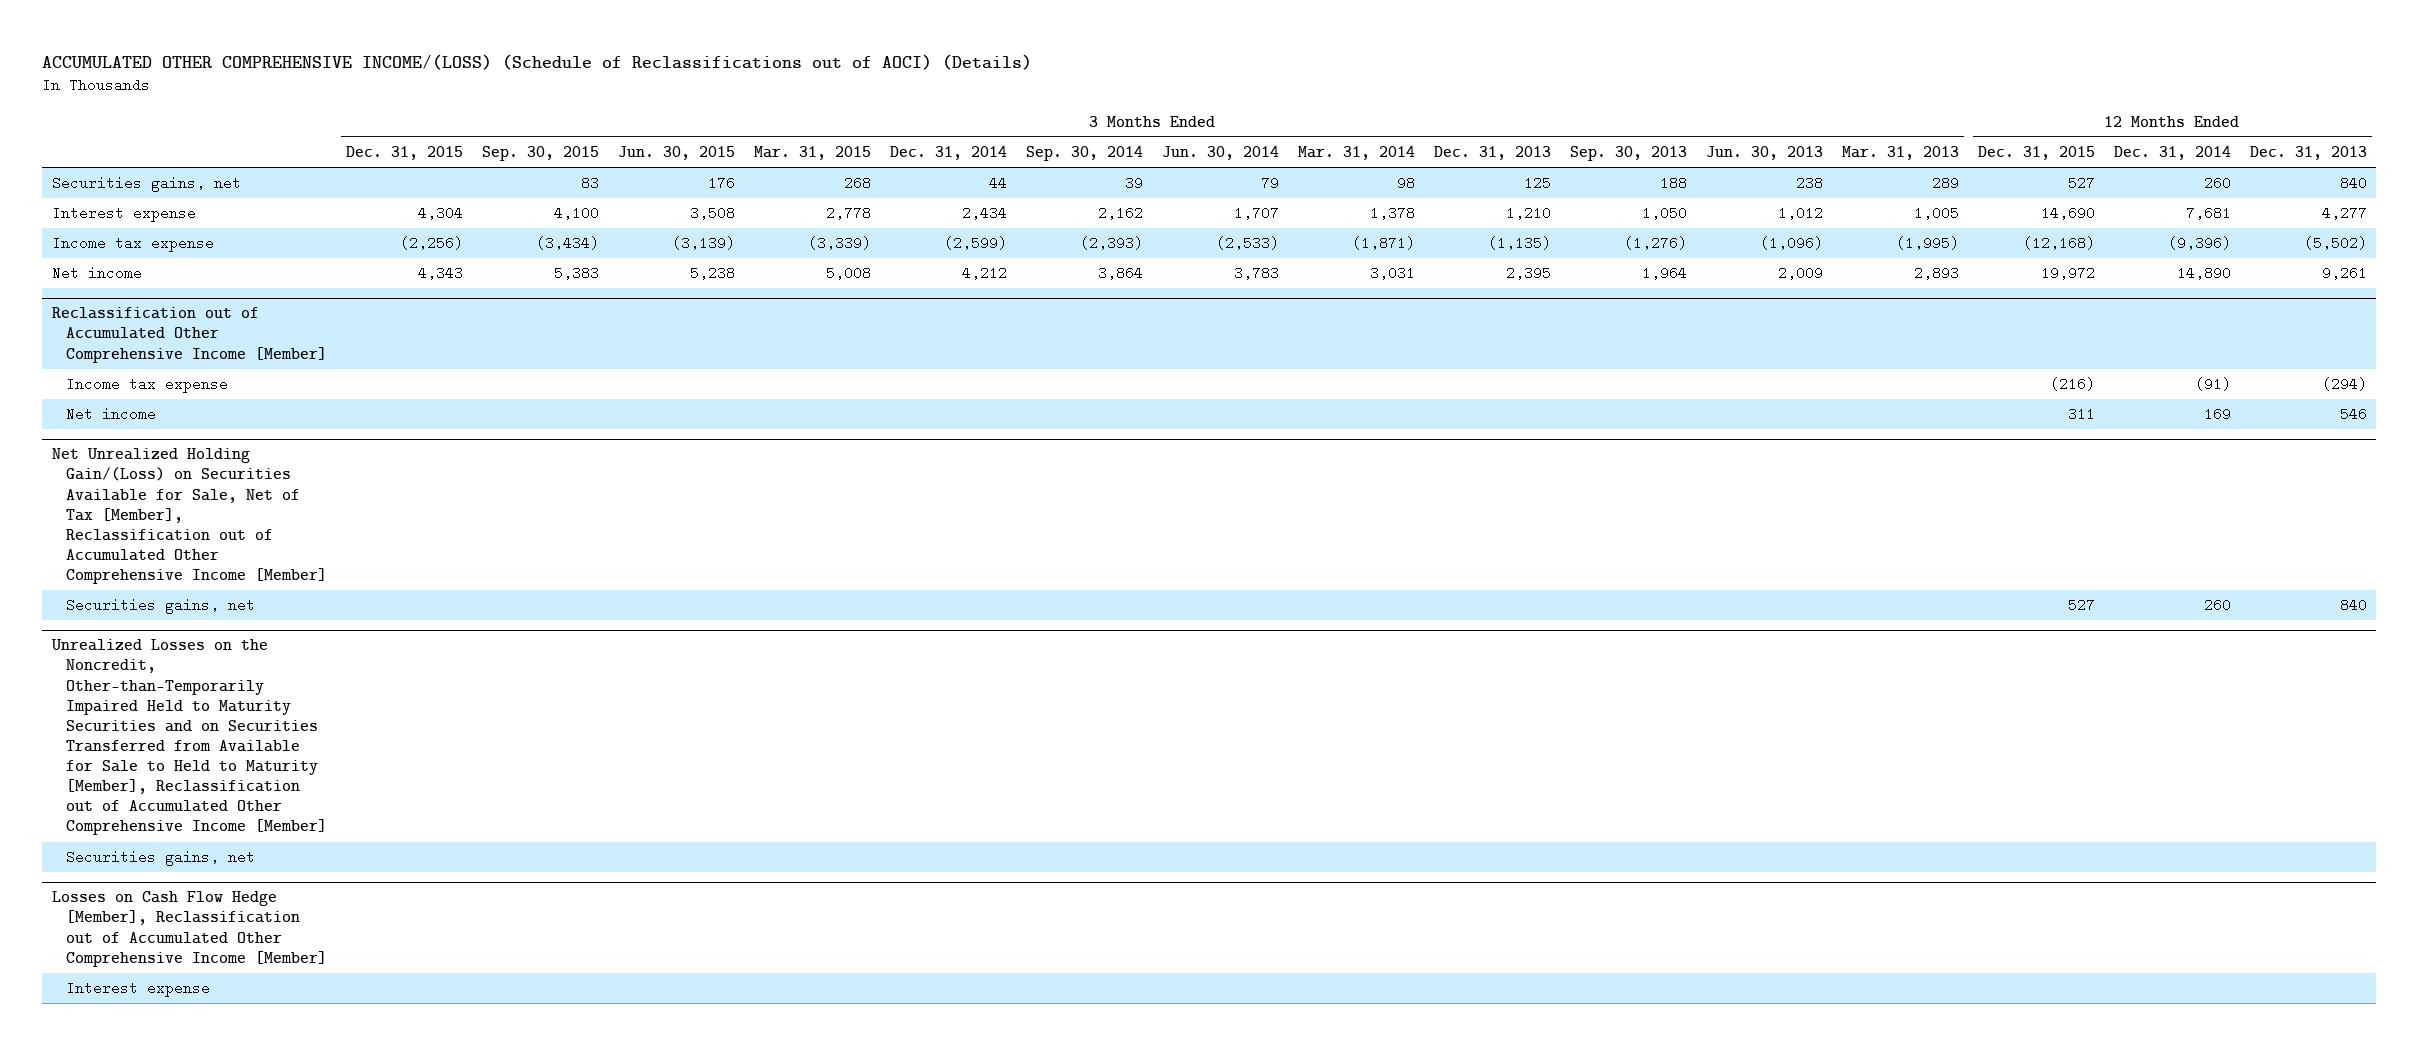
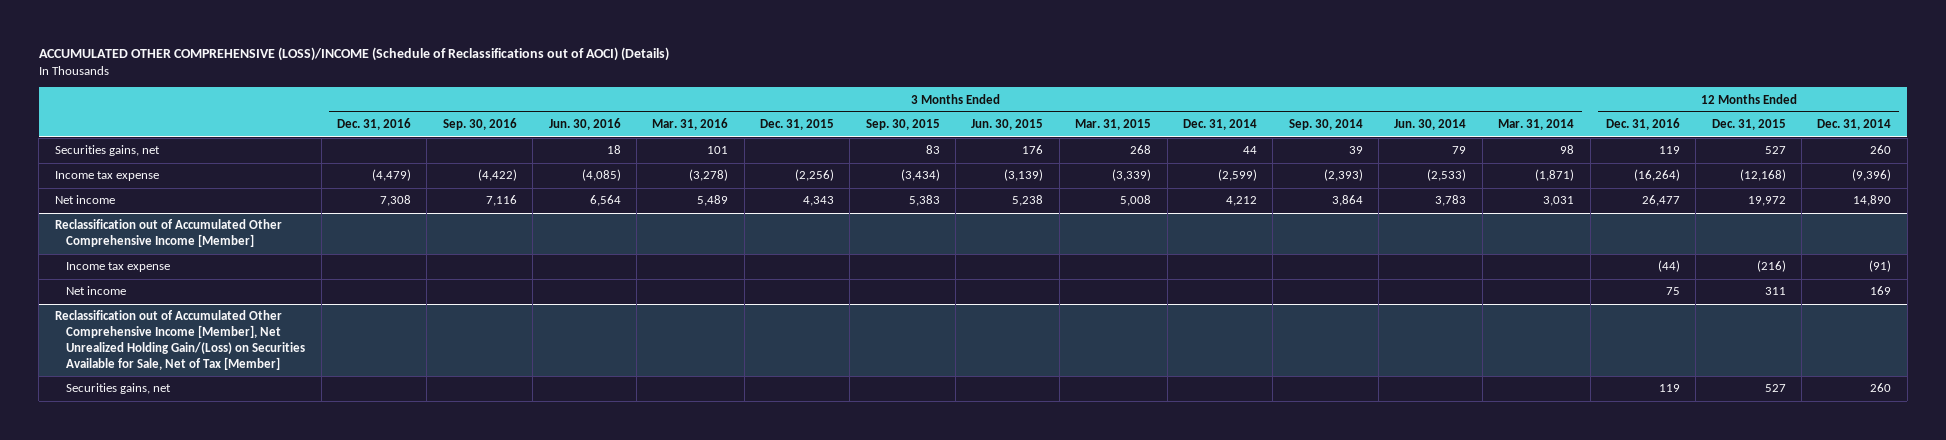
- ACCUMULATED OTHER COMPREHENSIVE INCOME/(LOSS) (Schedule of Reclassifications out of AOCI) (Details)
+ ACCUMULATED OTHER COMPREHENSIVE (LOSS)/INCOME (Schedule of Reclassifications out of AOCI) (Details)
- | 3 Months Ended Dec. 31, 2015 | 3 Months Ended Sep. 30, 2015 | 3 Months Ended Jun. 30, 2015 | 3 Months Ended Mar. 31, 2015 | 3 Months Ended Dec. 31, 2014 | 3 Months Ended Sep. 30, 2014 | 3 Months Ended Jun. 30, 2014 | 3 Months Ended Mar. 31, 2014 | 3 Months Ended Dec. 31, 2013 | 3 Months Ended Sep. 30, 2013 | 3 Months Ended Jun. 30, 2013 | 3 Months Ended Mar. 31, 2013 | 12 Months Ended Dec. 31, 2015 | 12 Months Ended Dec. 31, 2014 | 12 Months Ended Dec. 31, 2013
+ | 3 Months Ended Dec. 31, 2016 | 3 Months Ended Sep. 30, 2016 | 3 Months Ended Jun. 30, 2016 | 3 Months Ended Mar. 31, 2016 | 3 Months Ended Dec. 31, 2015 | 3 Months Ended Sep. 30, 2015 | 3 Months Ended Jun. 30, 2015 | 3 Months Ended Mar. 31, 2015 | 3 Months Ended Dec. 31, 2014 | 3 Months Ended Sep. 30, 2014 | 3 Months Ended Jun. 30, 2014 | 3 Months Ended Mar. 31, 2014 | 12 Months Ended Dec. 31, 2016 | 12 Months Ended Dec. 31, 2015 | 12 Months Ended Dec. 31, 2014
- Interest expense | 4,304 | 4,100 | 3,508 | 2,778 | 2,434 | 2,162 | 1,707 | 1,378 | 1,210 | 1,050 | 1,012 | 1,005 | 14,690 | 7,681 | 4,277
- Net Unrealized Holding Gain/(Loss) on Securities Available for Sale, Net of Tax [Member], Reclassification out of Accumulated Other Comprehensive Income [Member]
+ Reclassification out of Accumulated Other Comprehensive Income [Member], Net Unrealized Holding Gain/(Loss) on Securities Available for Sale, Net of Tax [Member]
- Unrealized Losses on the Noncredit, Other-than-Temporarily Impaired Held to Maturity Securities and on Securities Transferred from Available for Sale to Held to Maturity [Member], Reclassification out of Accumulated Other Comprehensive Income [Member]
- Securities gains, net
- Losses on Cash Flow Hedge [Member], Reclassification out of Accumulated Other Comprehensive Income [Member]
- Interest expense

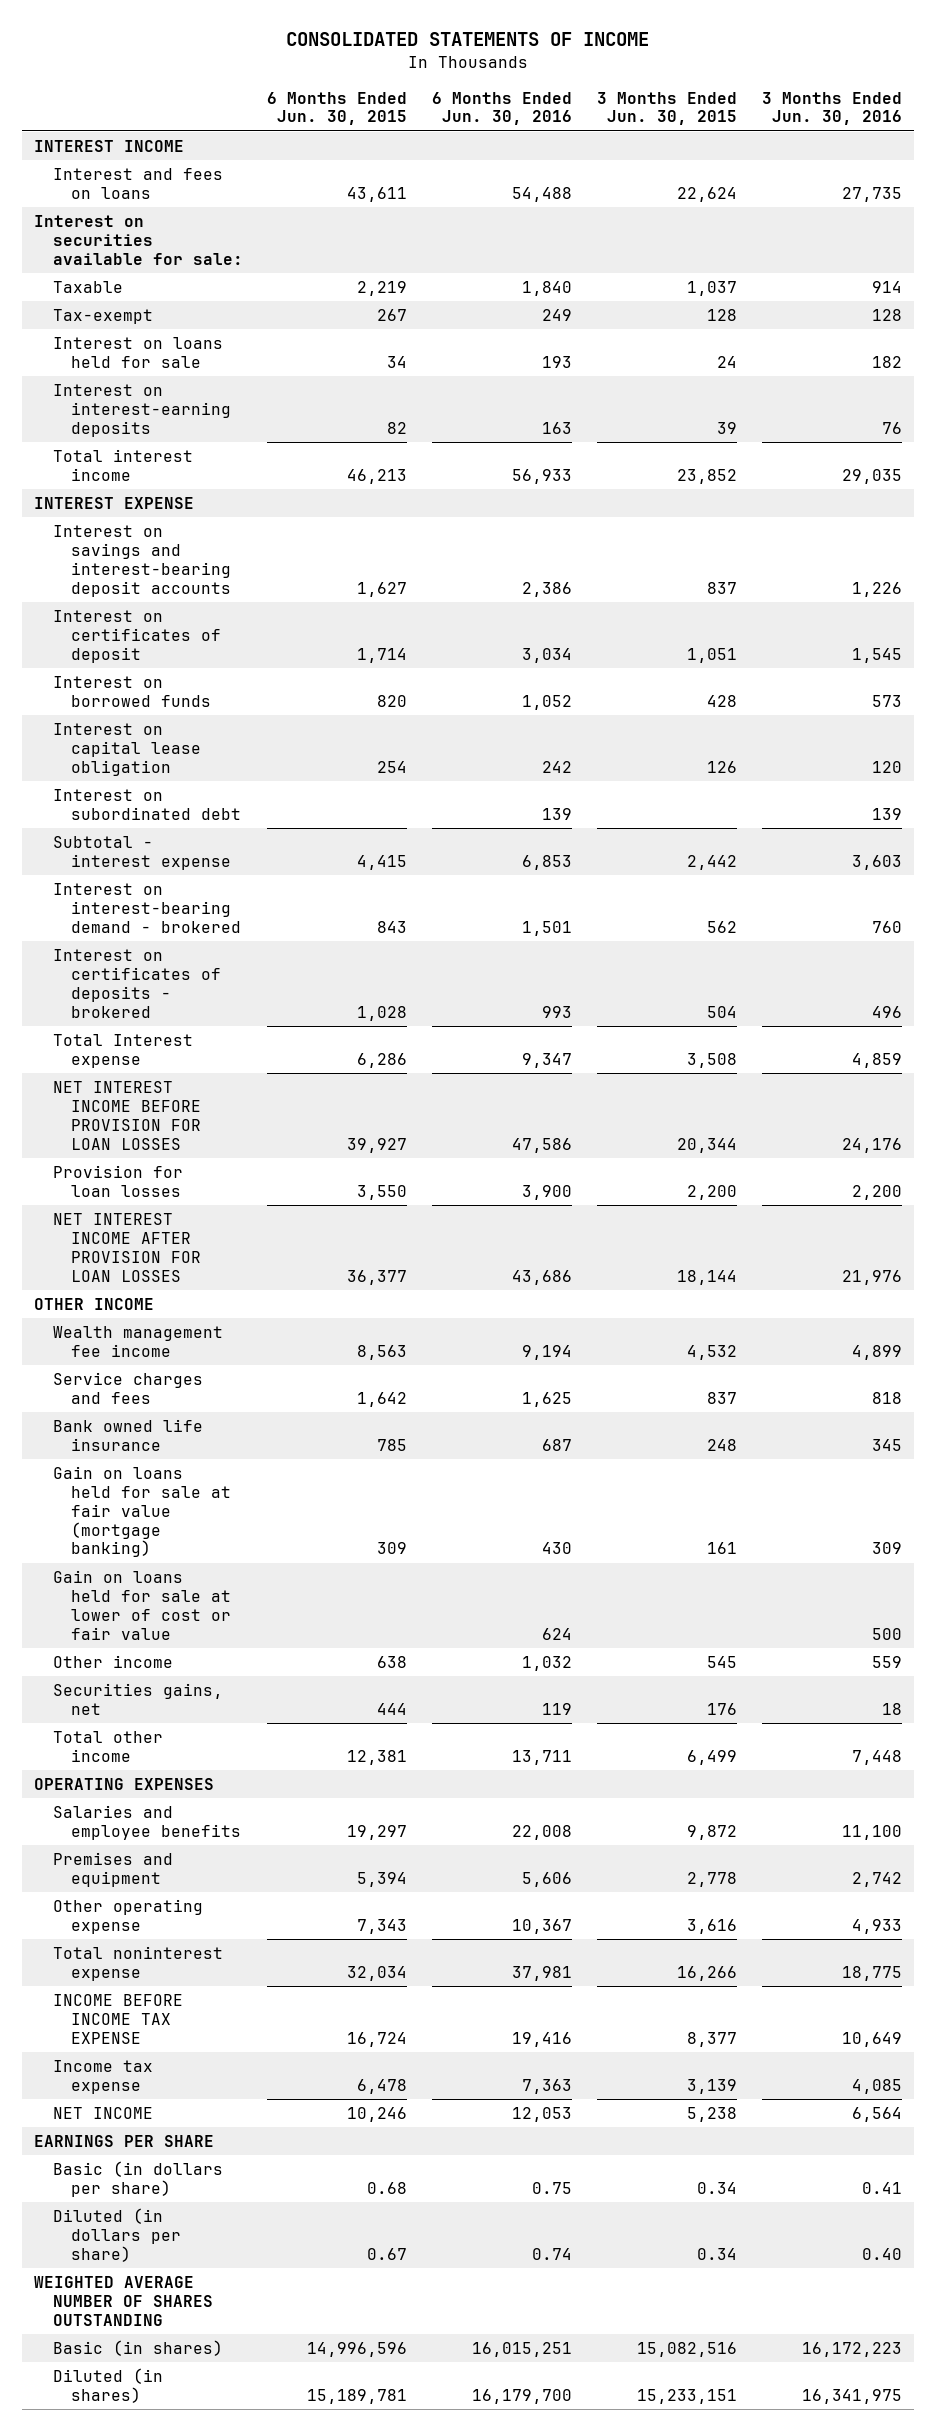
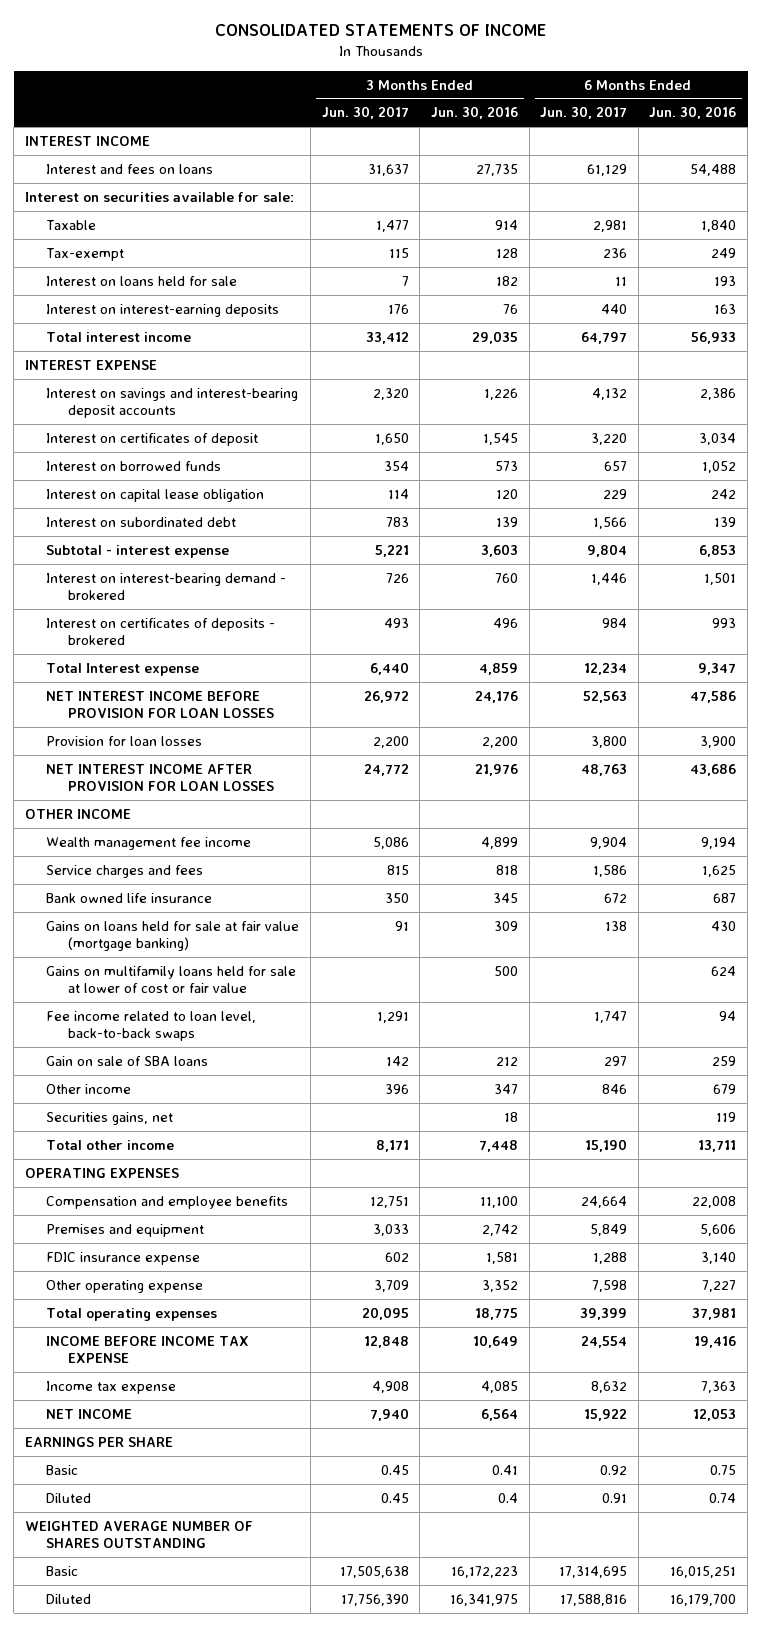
- | 6 Months Ended Jun. 30, 2015 | 6 Months Ended Jun. 30, 2016 | 3 Months Ended Jun. 30, 2015 | 3 Months Ended Jun. 30, 2016
+ | 3 Months Ended Jun. 30, 2017 | 3 Months Ended Jun. 30, 2016 | 6 Months Ended Jun. 30, 2017 | 6 Months Ended Jun. 30, 2016
- Gain on loans held for sale at fair value (mortgage banking) | 309 | 430 | 161 | 309
- Gain on loans held for sale at lower of cost or fair value | | 624 | | 500
- Other income | 638 | 1,032 | 545 | 559
+ Gains on loans held for sale at fair value (mortgage banking) | 91 | 309 | 138 | 430
+ Gains on multifamily loans held for sale at lower of cost or fair value | | 500 | | 624
+ Fee income related to loan level, back-to-back swaps | 1,291 | | 1,747 | 94
+ Gain on sale of SBA loans | 142 | 212 | 297 | 259
+ Other income | 396 | 347 | 846 | 679
- Salaries and employee benefits | 19,297 | 22,008 | 9,872 | 11,100
+ Compensation and employee benefits | 12,751 | 11,100 | 24,664 | 22,008
- Other operating expense | 7,343 | 10,367 | 3,616 | 4,933
- Total noninterest expense | 32,034 | 37,981 | 16,266 | 18,775
+ FDIC insurance expense | 602 | 1,581 | 1,288 | 3,140
+ Other operating expense | 3,709 | 3,352 | 7,598 | 7,227
+ Total operating expenses | 20,095 | 18,775 | 39,399 | 37,981
- Basic (in dollars per share) | 0.68 | 0.75 | 0.34 | 0.41
- Diluted (in dollars per share) | 0.67 | 0.74 | 0.34 | 0.40
+ Basic | 0.45 | 0.41 | 0.92 | 0.75
+ Diluted | 0.45 | 0.4 | 0.91 | 0.74
- Basic (in shares) | 14,996,596 | 16,015,251 | 15,082,516 | 16,172,223
- Diluted (in shares) | 15,189,781 | 16,179,700 | 15,233,151 | 16,341,975
+ Basic | 17,505,638 | 16,172,223 | 17,314,695 | 16,015,251
+ Diluted | 17,756,390 | 16,341,975 | 17,588,816 | 16,179,700

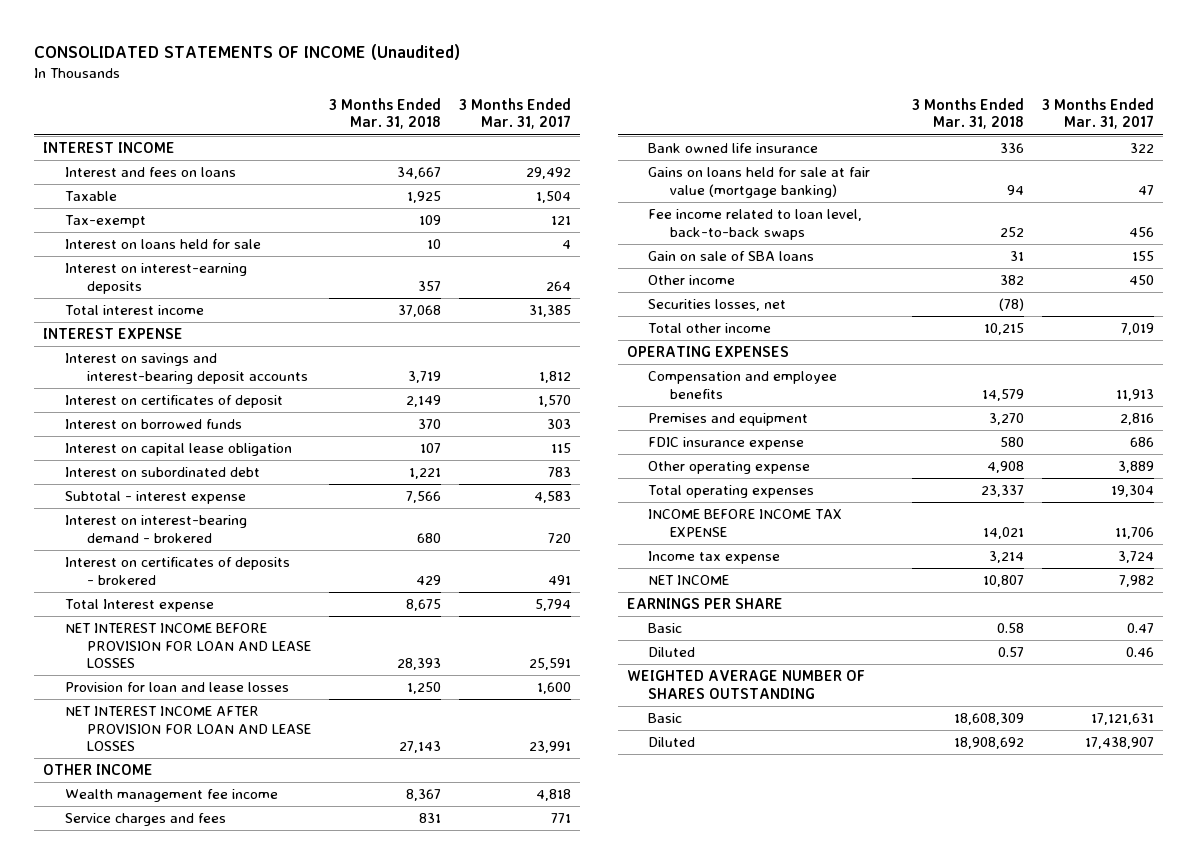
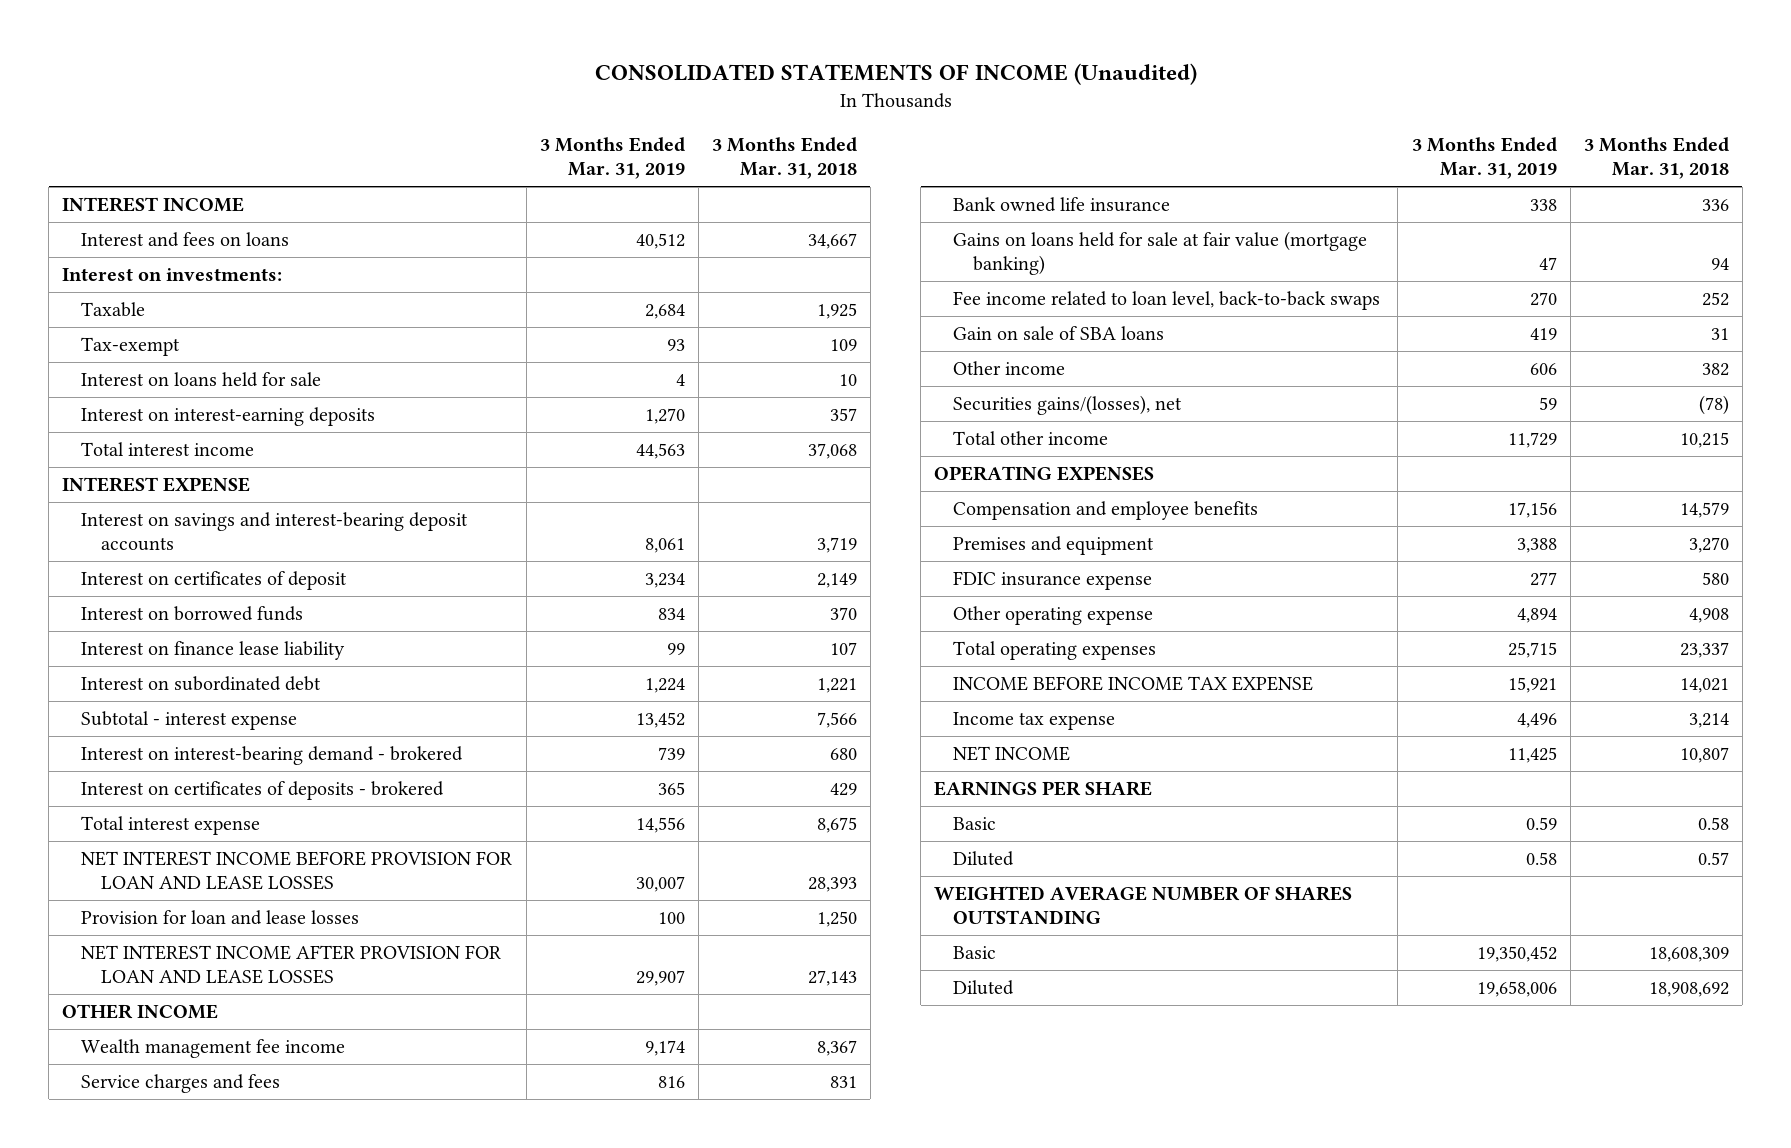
- | 3 Months Ended Mar. 31, 2018 | 3 Months Ended Mar. 31, 2017
+ | 3 Months Ended Mar. 31, 2019 | 3 Months Ended Mar. 31, 2018
+ Interest on investments:
- Interest on capital lease obligation | 107 | 115
+ Interest on finance lease liability | 99 | 107
- Total Interest expense | 8,675 | 5,794
+ Total interest expense | 14,556 | 8,675
- Securities losses, net | (78) |
+ Securities gains/(losses), net | 59 | (78)

